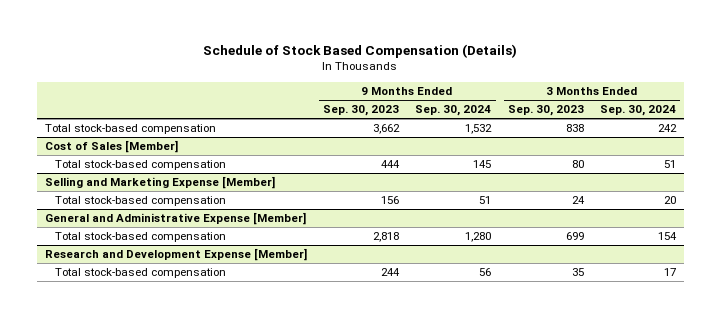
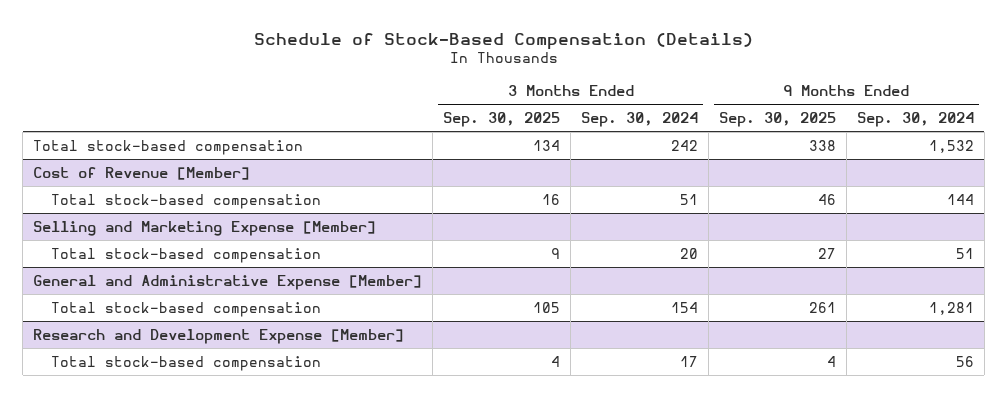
- Schedule of Stock Based Compensation (Details)
+ Schedule of Stock-Based Compensation (Details)
- | 9 Months Ended Sep. 30, 2023 | 9 Months Ended Sep. 30, 2024 | 3 Months Ended Sep. 30, 2023 | 3 Months Ended Sep. 30, 2024
+ | 3 Months Ended Sep. 30, 2025 | 3 Months Ended Sep. 30, 2024 | 9 Months Ended Sep. 30, 2025 | 9 Months Ended Sep. 30, 2024
- Cost of Sales [Member]
- Total stock-based compensation | 444 | 145 | 80 | 51
+ Cost of Revenue [Member]
+ Total stock-based compensation | 16 | 51 | 46 | 144
@ General and Administrative Expense [Member]
- Total stock-based compensation | 2,818 | 1,280 | 699 | 154
+ Total stock-based compensation | 105 | 154 | 261 | 1,281

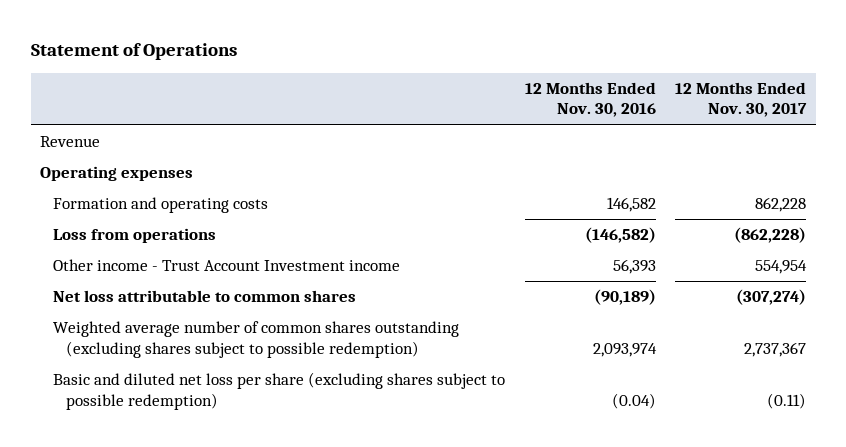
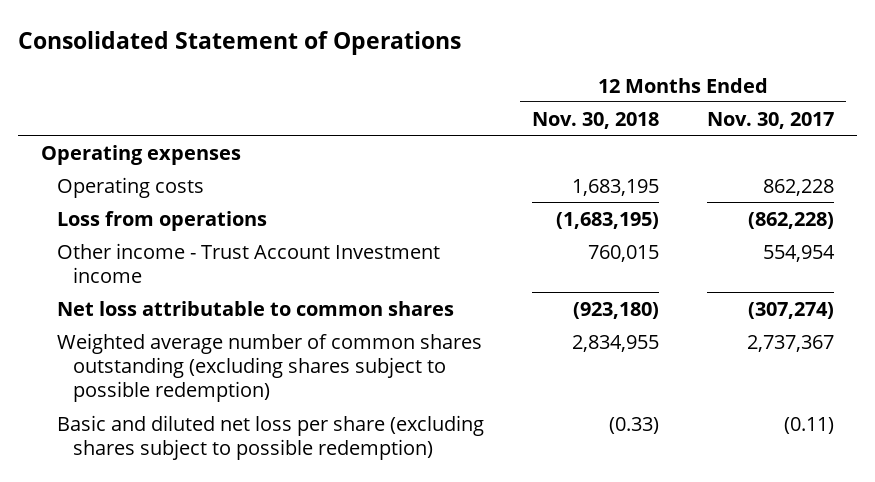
- Statement of Operations
+ Consolidated Statement of Operations
- | 12 Months Ended Nov. 30, 2016 | 12 Months Ended Nov. 30, 2017
+ | 12 Months Ended Nov. 30, 2018 | 12 Months Ended Nov. 30, 2017
- Revenue
- Formation and operating costs | 146,582 | 862,228
+ Operating costs | 1,683,195 | 862,228

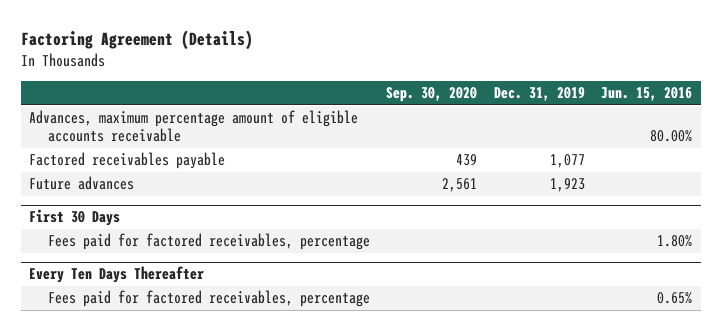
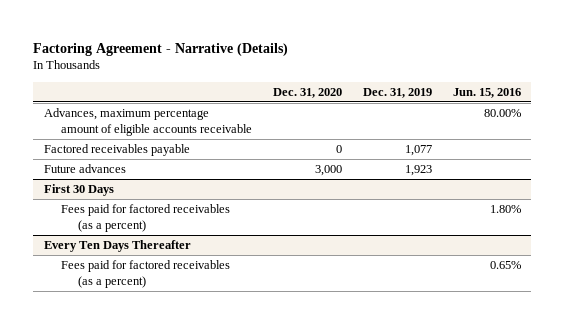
- Factoring Agreement (Details)
+ Factoring Agreement - Narrative (Details)
- | Sep. 30, 2020 | Dec. 31, 2019 | Jun. 15, 2016
+ | Dec. 31, 2020 | Dec. 31, 2019 | Jun. 15, 2016
@ First 30 Days
- Fees paid for factored receivables, percentage | | | 1.80%
+ Fees paid for factored receivables (as a percent) | | | 1.80%
@ Every Ten Days Thereafter
- Fees paid for factored receivables, percentage | | | 0.65%
+ Fees paid for factored receivables (as a percent) | | | 0.65%

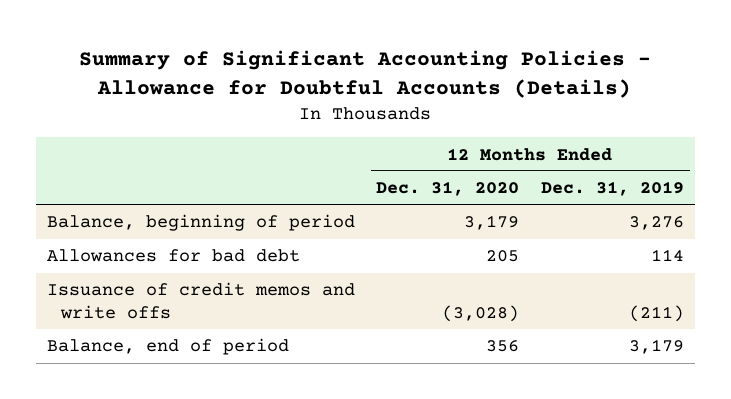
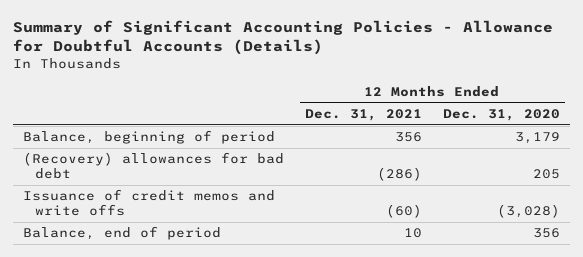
- | 12 Months Ended Dec. 31, 2020 | 12 Months Ended Dec. 31, 2019
+ | 12 Months Ended Dec. 31, 2021 | 12 Months Ended Dec. 31, 2020
- Allowances for bad debt | 205 | 114
+ (Recovery) allowances for bad debt | (286) | 205

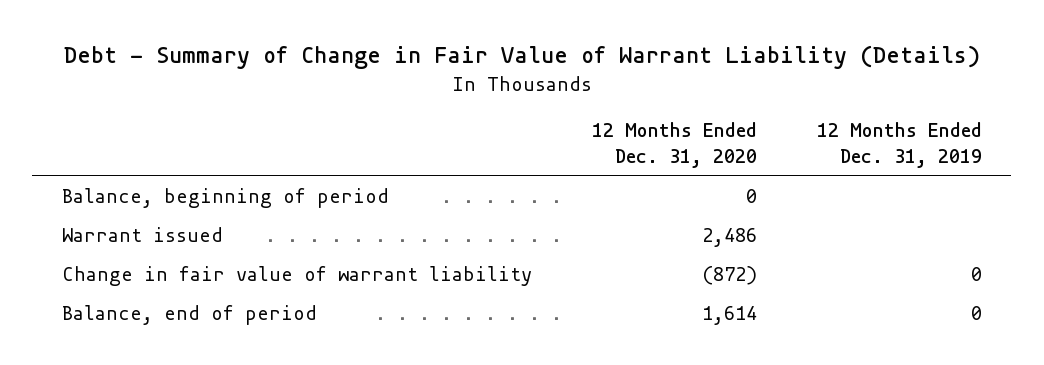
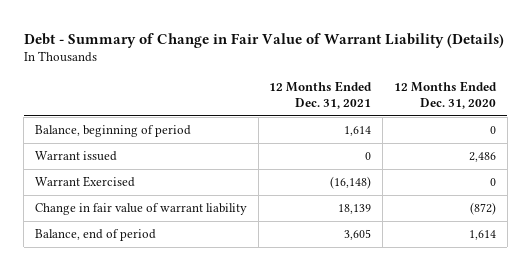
- | 12 Months Ended Dec. 31, 2020 | 12 Months Ended Dec. 31, 2019
+ | 12 Months Ended Dec. 31, 2021 | 12 Months Ended Dec. 31, 2020
+ Warrant Exercised | (16,148) | 0

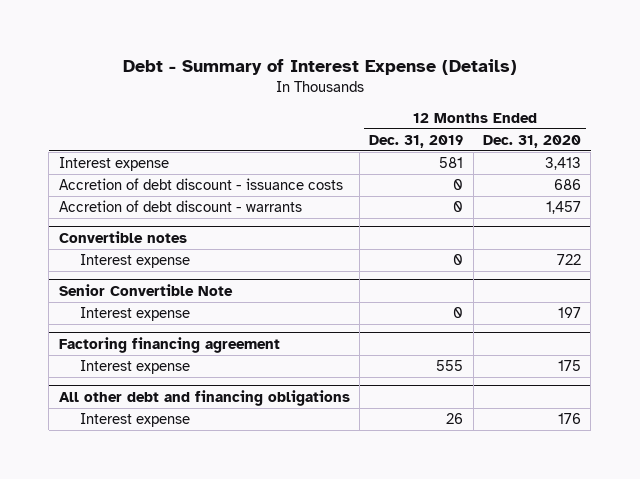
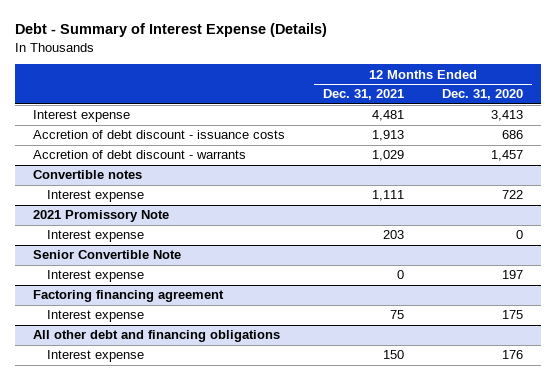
- | 12 Months Ended Dec. 31, 2019 | 12 Months Ended Dec. 31, 2020
+ | 12 Months Ended Dec. 31, 2021 | 12 Months Ended Dec. 31, 2020
+ 2021 Promissory Note
+ Interest expense | 203 | 0

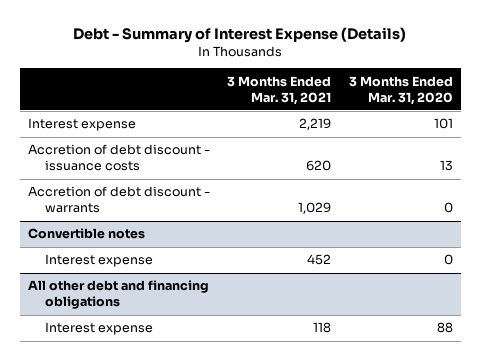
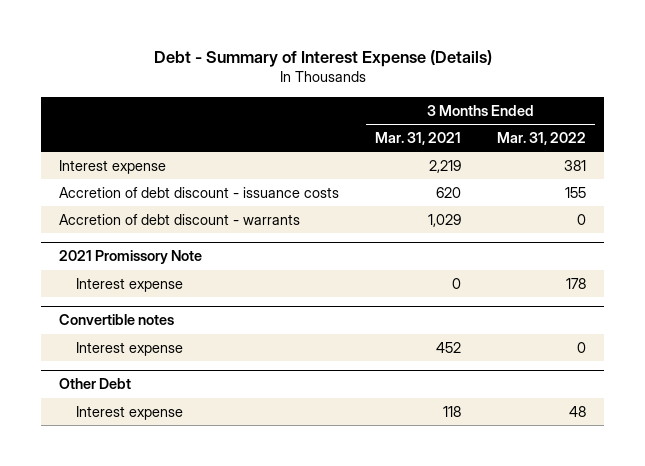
- | 3 Months Ended Mar. 31, 2021 | 3 Months Ended Mar. 31, 2020
+ | 3 Months Ended Mar. 31, 2021 | 3 Months Ended Mar. 31, 2022
+ 2021 Promissory Note
+ Interest expense | 0 | 178
- All other debt and financing obligations
+ Other Debt

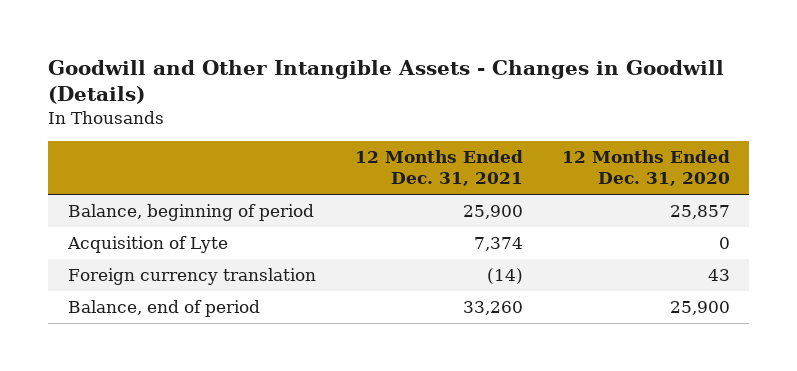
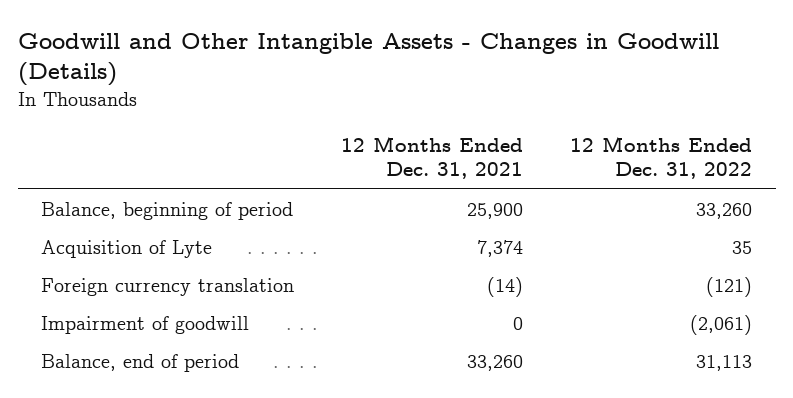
- | 12 Months Ended Dec. 31, 2021 | 12 Months Ended Dec. 31, 2020
+ | 12 Months Ended Dec. 31, 2021 | 12 Months Ended Dec. 31, 2022
+ Impairment of goodwill | 0 | (2,061)

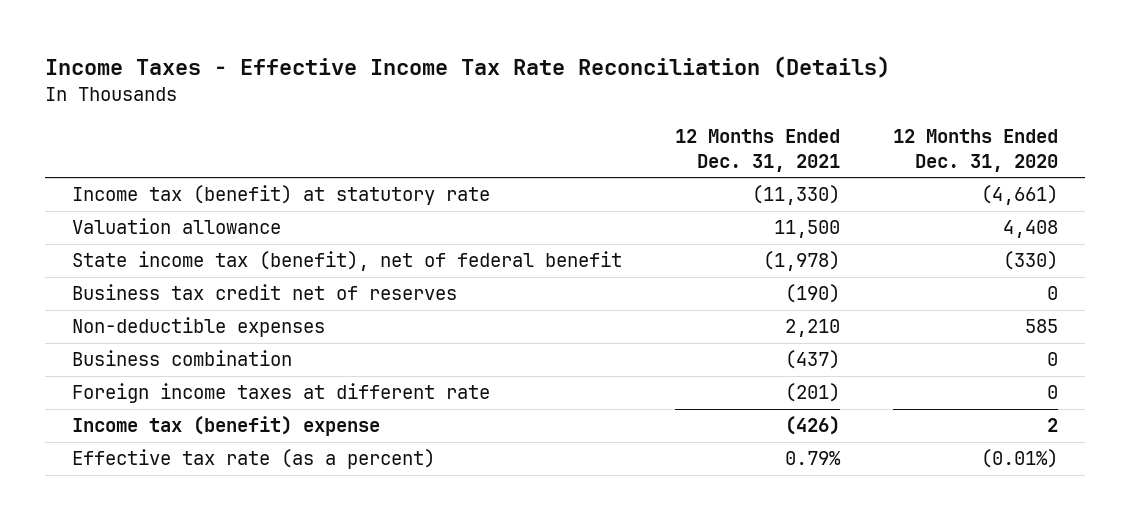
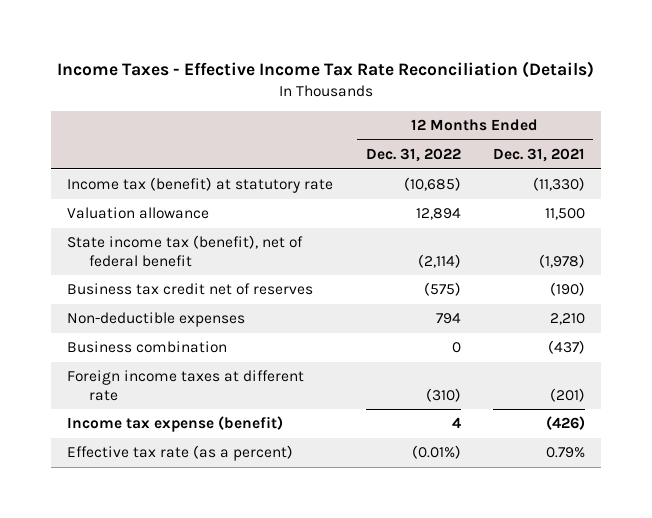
- | 12 Months Ended Dec. 31, 2021 | 12 Months Ended Dec. 31, 2020
+ | 12 Months Ended Dec. 31, 2022 | 12 Months Ended Dec. 31, 2021
- Income tax (benefit) expense | (426) | 2
+ Income tax expense (benefit) | 4 | (426)

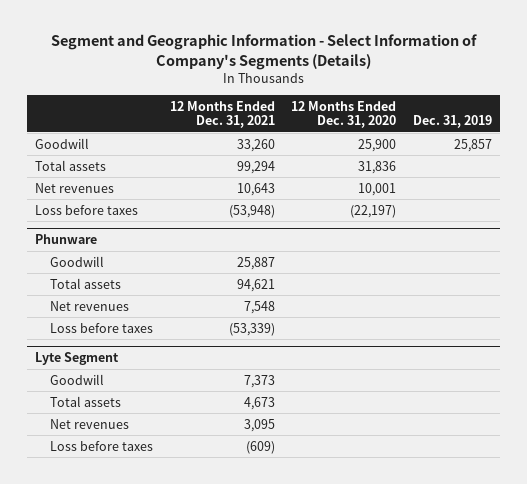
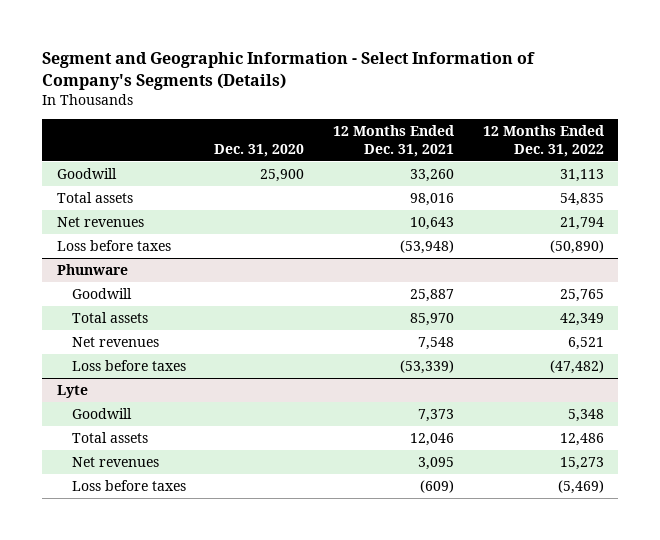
- | 12 Months Ended Dec. 31, 2021 | 12 Months Ended Dec. 31, 2020 | Dec. 31, 2019
+ | Dec. 31, 2020 | 12 Months Ended Dec. 31, 2021 | 12 Months Ended Dec. 31, 2022
- Total assets | 99,294 | 31,836 |
+ Total assets | | 98,016 | 54,835
@ Phunware
- Total assets | 94,621 | |
+ Total assets | | 85,970 | 42,349
- Lyte Segment
+ Lyte
- Total assets | 4,673 | |
+ Total assets | | 12,046 | 12,486

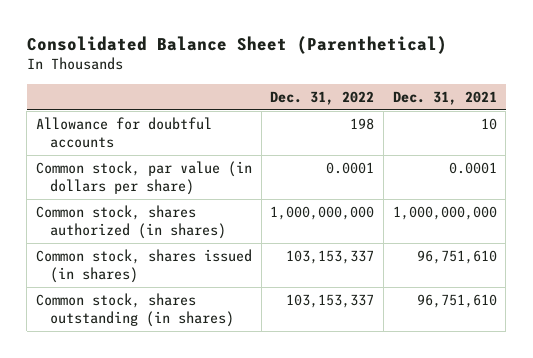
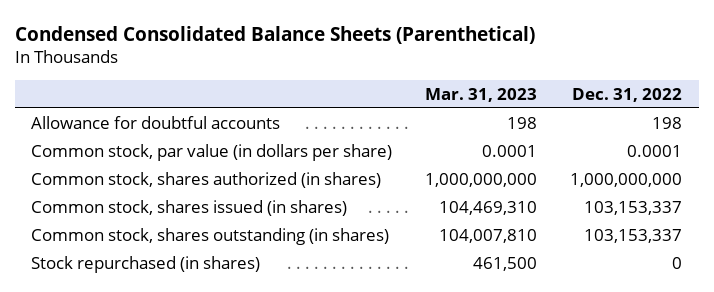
- Consolidated Balance Sheet (Parenthetical)
+ Condensed Consolidated Balance Sheets (Parenthetical)
- | Dec. 31, 2022 | Dec. 31, 2021
+ | Mar. 31, 2023 | Dec. 31, 2022
+ Stock repurchased (in shares) | 461,500 | 0

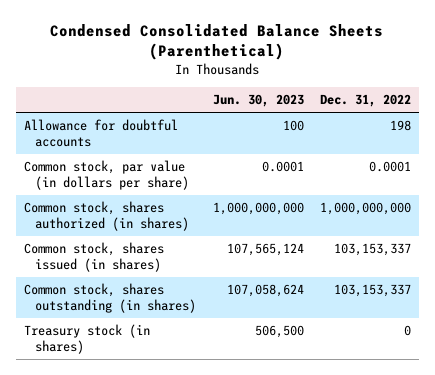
- | Mar. 31, 2023 | Dec. 31, 2022
+ | Jun. 30, 2023 | Dec. 31, 2022
- Stock repurchased (in shares) | 461,500 | 0
+ Treasury stock (in shares) | 506,500 | 0

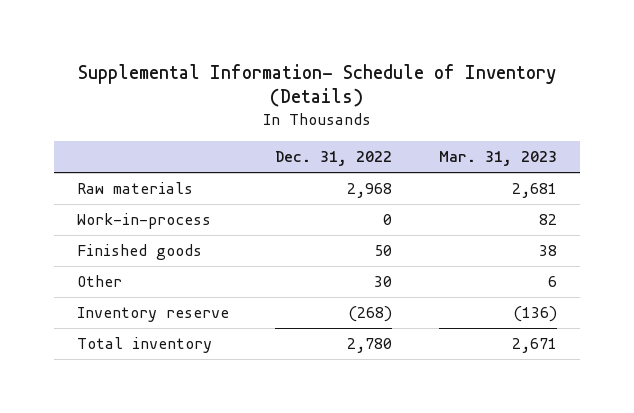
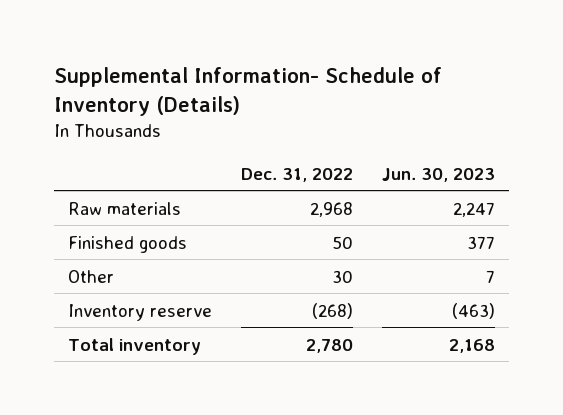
- | Dec. 31, 2022 | Mar. 31, 2023
+ | Dec. 31, 2022 | Jun. 30, 2023
- Work-in-process | 0 | 82

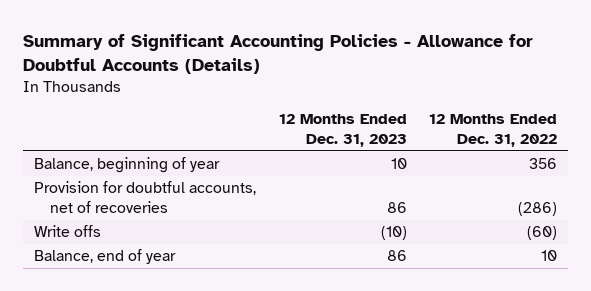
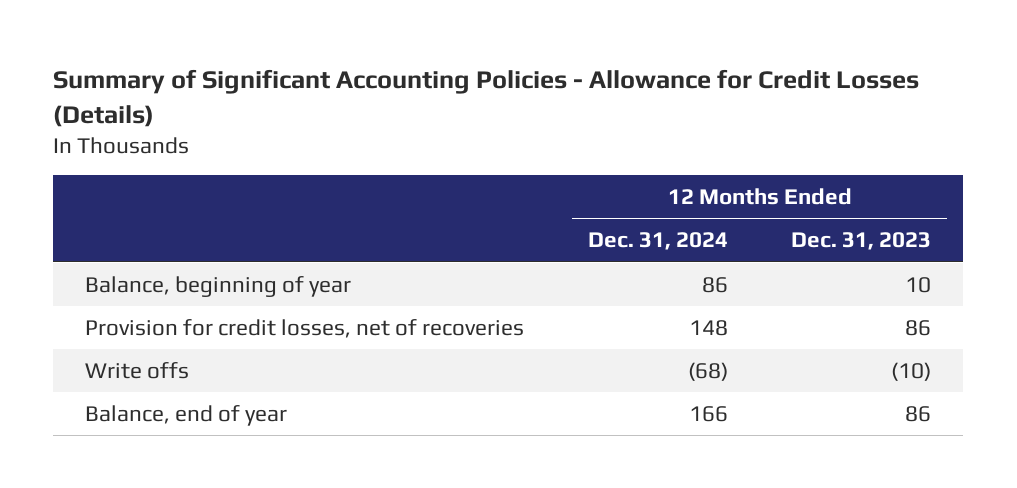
- Summary of Significant Accounting Policies - Allowance for Doubtful Accounts (Details)
+ Summary of Significant Accounting Policies - Allowance for Credit Losses (Details)
- | 12 Months Ended Dec. 31, 2023 | 12 Months Ended Dec. 31, 2022
+ | 12 Months Ended Dec. 31, 2024 | 12 Months Ended Dec. 31, 2023
- Provision for doubtful accounts, net of recoveries | 86 | (286)
+ Provision for credit losses, net of recoveries | 148 | 86

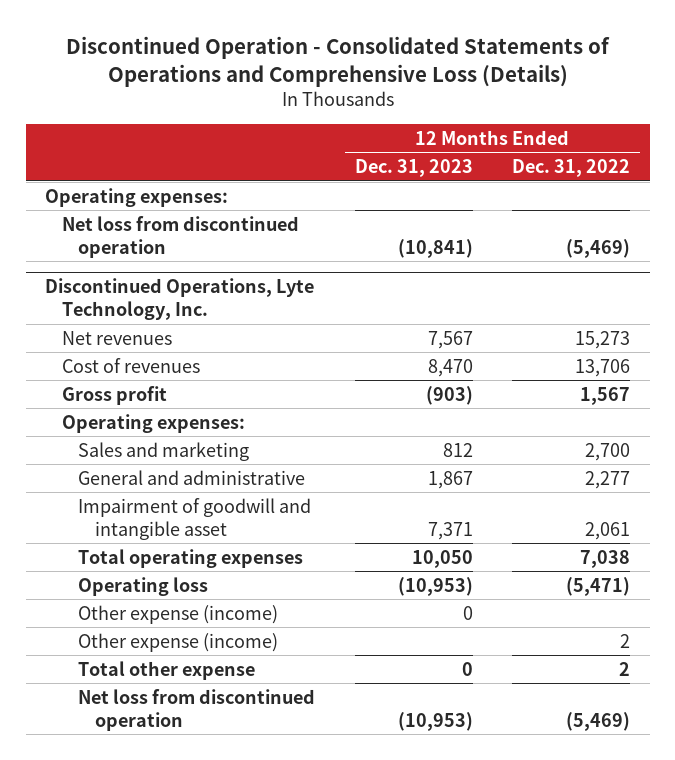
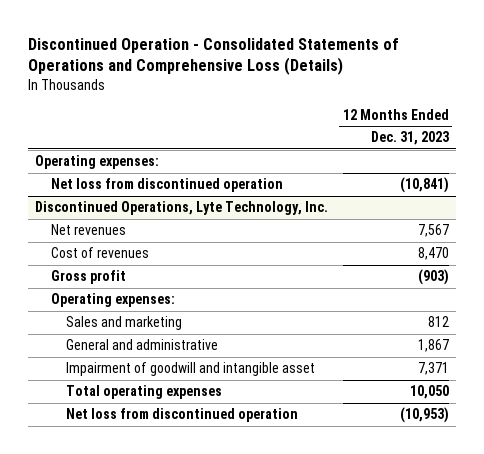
- | 12 Months Ended Dec. 31, 2023 | 12 Months Ended Dec. 31, 2022
+ | 12 Months Ended Dec. 31, 2023
@ Discontinued Operations, Lyte Technology, Inc.
- Operating loss | (10,953) | (5,471)
- Other expense (income) | 0 |
- Other expense (income) | | 2
- Total other expense | 0 | 2

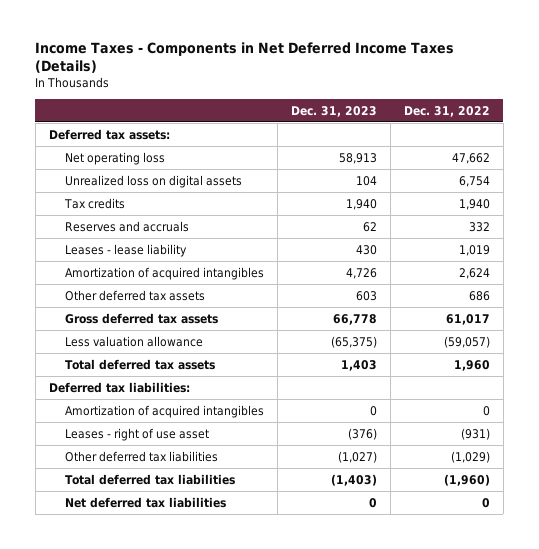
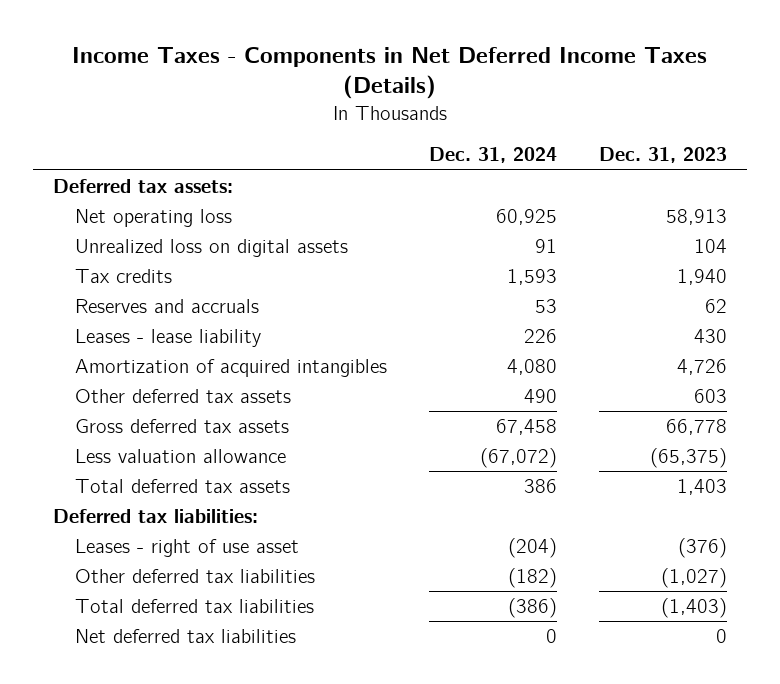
- | Dec. 31, 2023 | Dec. 31, 2022
+ | Dec. 31, 2024 | Dec. 31, 2023
- Amortization of acquired intangibles | 0 | 0

